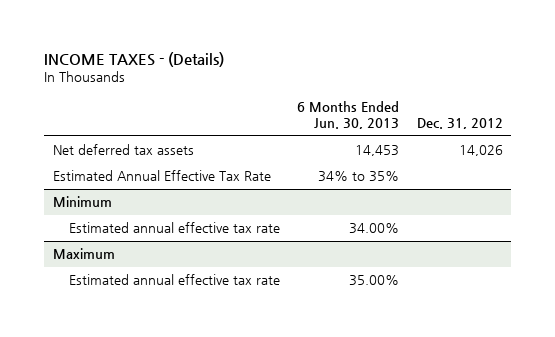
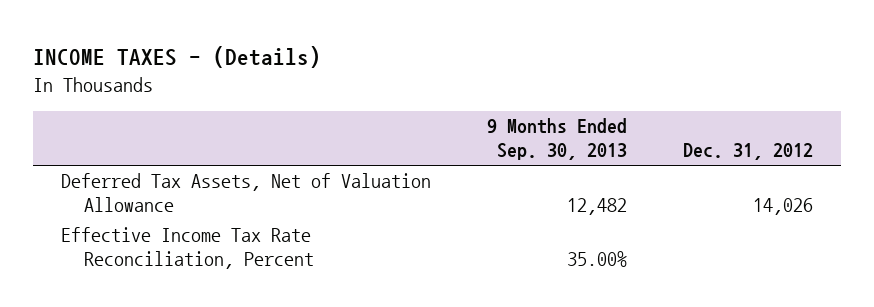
- | 6 Months Ended Jun. 30, 2013 | Dec. 31, 2012
+ | 9 Months Ended Sep. 30, 2013 | Dec. 31, 2012
- Net deferred tax assets | 14,453 | 14,026
- Estimated Annual Effective Tax Rate | 34% to 35% |
- Minimum
- Estimated annual effective tax rate | 34.00% |
- Maximum
- Estimated annual effective tax rate | 35.00% |
+ Deferred Tax Assets, Net of Valuation Allowance | 12,482 | 14,026
+ Effective Income Tax Rate Reconciliation, Percent | 35.00% |

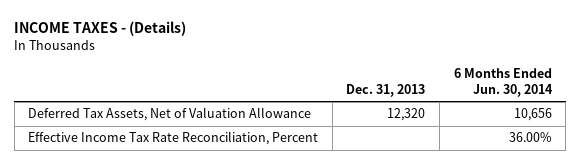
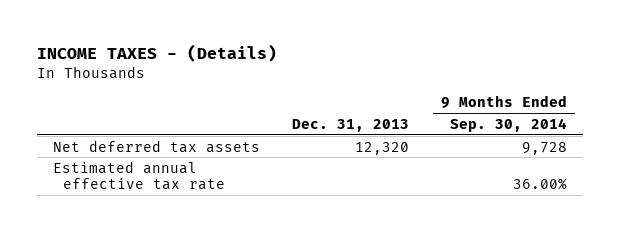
- | Dec. 31, 2013 | 6 Months Ended Jun. 30, 2014
+ | Dec. 31, 2013 | 9 Months Ended Sep. 30, 2014
- Deferred Tax Assets, Net of Valuation Allowance | 12,320 | 10,656
- Effective Income Tax Rate Reconciliation, Percent | | 36.00%
+ Net deferred tax assets | 12,320 | 9,728
+ Estimated annual effective tax rate | | 36.00%

